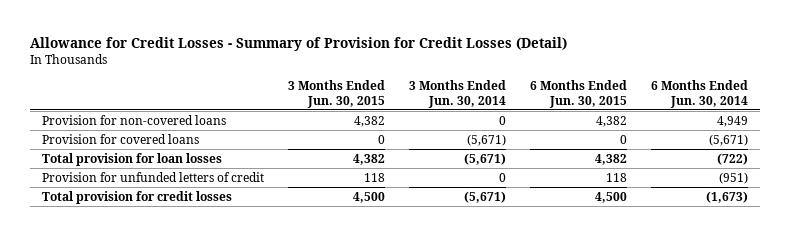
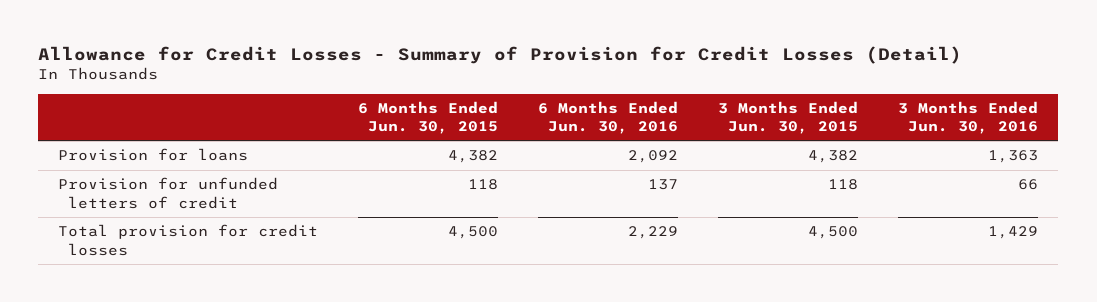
- | 3 Months Ended Jun. 30, 2015 | 3 Months Ended Jun. 30, 2014 | 6 Months Ended Jun. 30, 2015 | 6 Months Ended Jun. 30, 2014
+ | 6 Months Ended Jun. 30, 2015 | 6 Months Ended Jun. 30, 2016 | 3 Months Ended Jun. 30, 2015 | 3 Months Ended Jun. 30, 2016
- Provision for non-covered loans | 4,382 | 0 | 4,382 | 4,949
- Provision for covered loans | 0 | (5,671) | 0 | (5,671)
- Total provision for loan losses | 4,382 | (5,671) | 4,382 | (722)
+ Provision for loans | 4,382 | 2,092 | 4,382 | 1,363

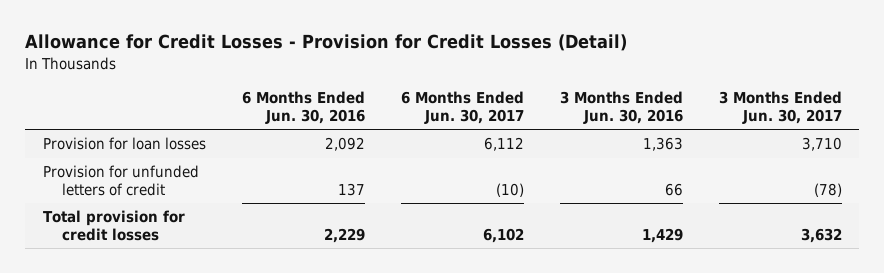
- Allowance for Credit Losses - Summary of Provision for Credit Losses (Detail)
+ Allowance for Credit Losses - Provision for Credit Losses (Detail)
- | 6 Months Ended Jun. 30, 2015 | 6 Months Ended Jun. 30, 2016 | 3 Months Ended Jun. 30, 2015 | 3 Months Ended Jun. 30, 2016
+ | 6 Months Ended Jun. 30, 2016 | 6 Months Ended Jun. 30, 2017 | 3 Months Ended Jun. 30, 2016 | 3 Months Ended Jun. 30, 2017
- Provision for loans | 4,382 | 2,092 | 4,382 | 1,363
+ Provision for loan losses | 2,092 | 6,112 | 1,363 | 3,710

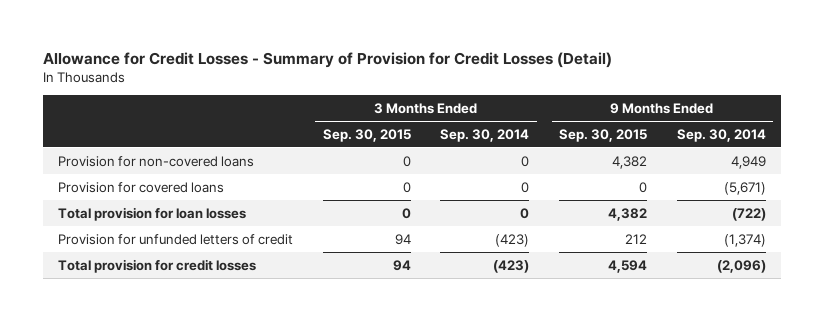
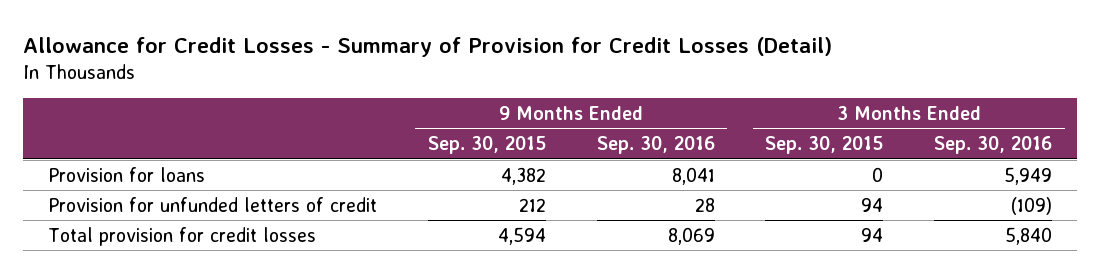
- | 3 Months Ended Sep. 30, 2015 | 3 Months Ended Sep. 30, 2014 | 9 Months Ended Sep. 30, 2015 | 9 Months Ended Sep. 30, 2014
+ | 9 Months Ended Sep. 30, 2015 | 9 Months Ended Sep. 30, 2016 | 3 Months Ended Sep. 30, 2015 | 3 Months Ended Sep. 30, 2016
- Provision for non-covered loans | 0 | 0 | 4,382 | 4,949
- Provision for covered loans | 0 | 0 | 0 | (5,671)
- Total provision for loan losses | 0 | 0 | 4,382 | (722)
+ Provision for loans | 4,382 | 8,041 | 0 | 5,949

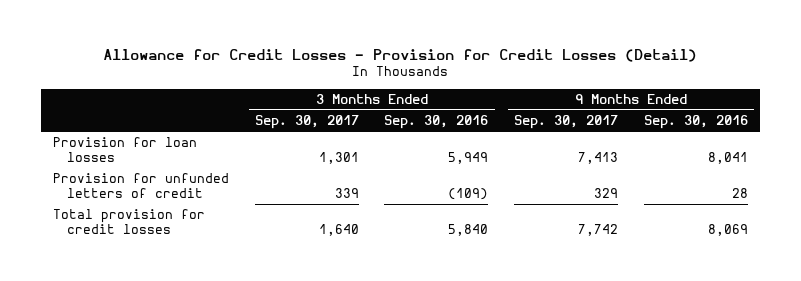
- Allowance for Credit Losses - Summary of Provision for Credit Losses (Detail)
+ Allowance for Credit Losses - Provision for Credit Losses (Detail)
- | 9 Months Ended Sep. 30, 2015 | 9 Months Ended Sep. 30, 2016 | 3 Months Ended Sep. 30, 2015 | 3 Months Ended Sep. 30, 2016
+ | 3 Months Ended Sep. 30, 2017 | 3 Months Ended Sep. 30, 2016 | 9 Months Ended Sep. 30, 2017 | 9 Months Ended Sep. 30, 2016
- Provision for loans | 4,382 | 8,041 | 0 | 5,949
+ Provision for loan losses | 1,301 | 5,949 | 7,413 | 8,041

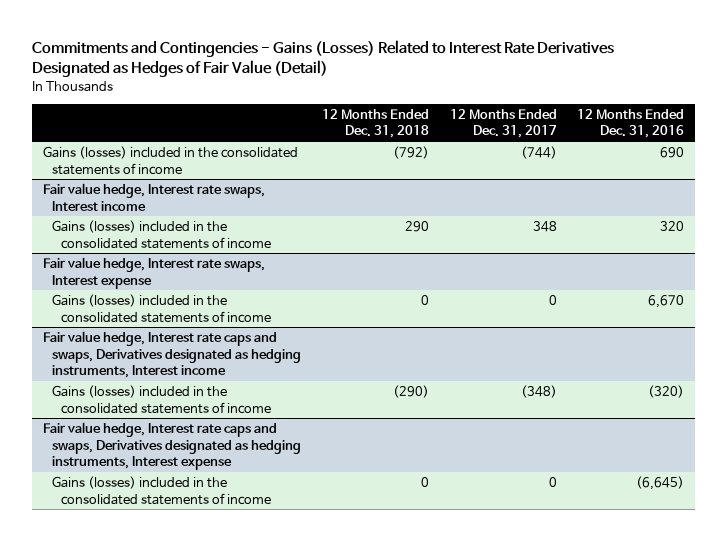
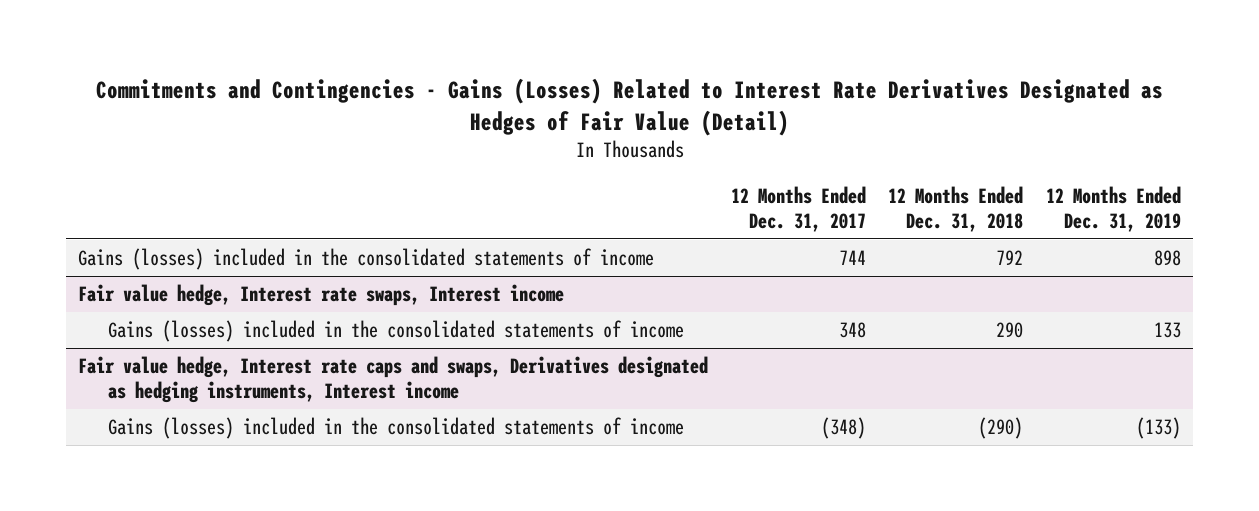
- | 12 Months Ended Dec. 31, 2018 | 12 Months Ended Dec. 31, 2017 | 12 Months Ended Dec. 31, 2016
+ | 12 Months Ended Dec. 31, 2017 | 12 Months Ended Dec. 31, 2018 | 12 Months Ended Dec. 31, 2019
- Gains (losses) included in the consolidated statements of income | (792) | (744) | 690
+ Gains (losses) included in the consolidated statements of income | 744 | 792 | 898
- Fair value hedge, Interest rate swaps, Interest expense
- Gains (losses) included in the consolidated statements of income | 0 | 0 | 6,670
- Fair value hedge, Interest rate caps and swaps, Derivatives designated as hedging instruments, Interest expense
- Gains (losses) included in the consolidated statements of income | 0 | 0 | (6,645)

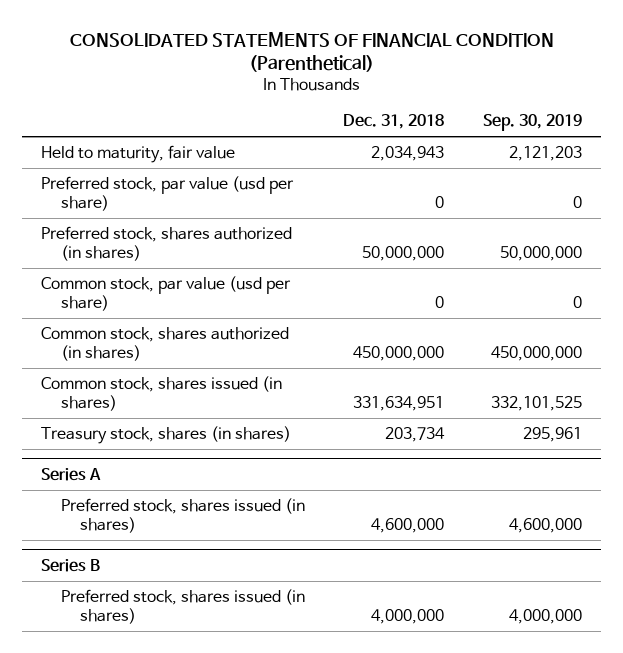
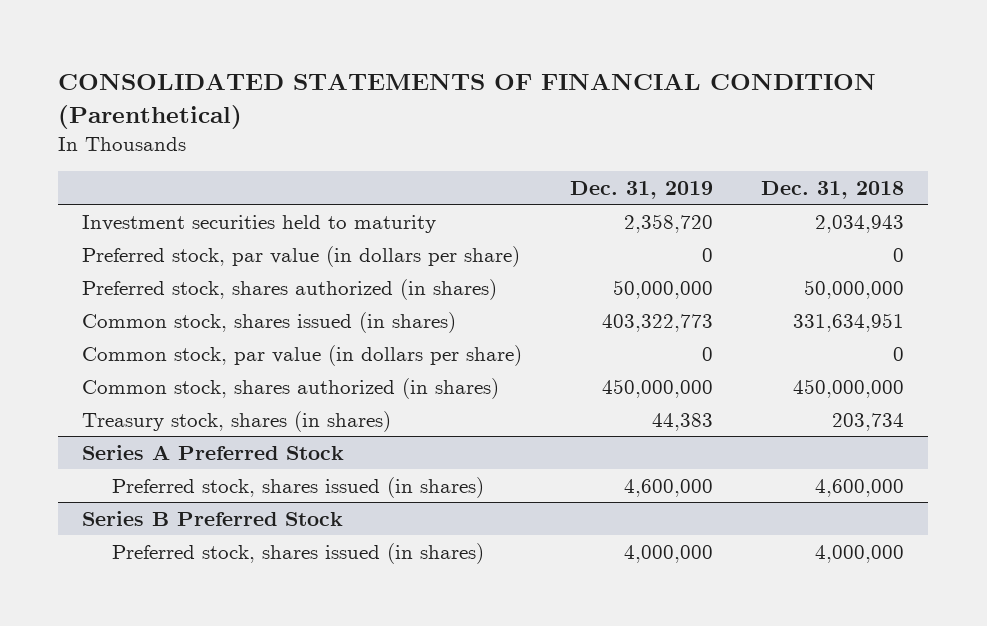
- | Dec. 31, 2018 | Sep. 30, 2019
+ | Dec. 31, 2019 | Dec. 31, 2018
- Held to maturity, fair value | 2,034,943 | 2,121,203
- Preferred stock, par value (usd per share) | 0 | 0
+ Investment securities held to maturity | 2,358,720 | 2,034,943
+ Preferred stock, par value (in dollars per share) | 0 | 0
- Common stock, par value (usd per share) | 0 | 0
+ Common stock, par value (in dollars per share) | 0 | 0
moved down: Common stock, shares authorized (in shares) | 450,000,000 | 450,000,000
- Series A
+ Series A Preferred Stock
- Series B
+ Series B Preferred Stock

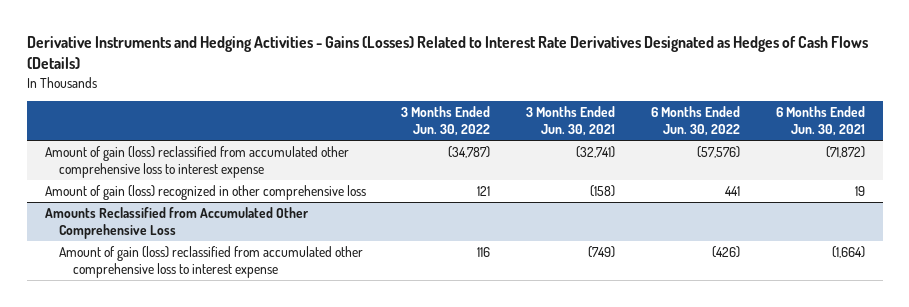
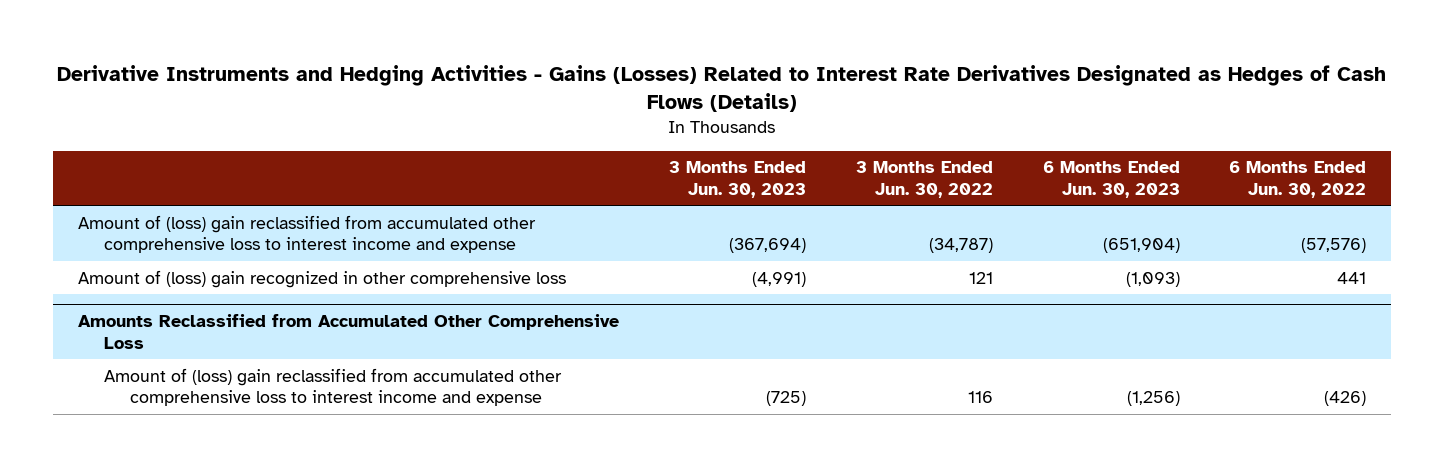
- | 3 Months Ended Jun. 30, 2022 | 3 Months Ended Jun. 30, 2021 | 6 Months Ended Jun. 30, 2022 | 6 Months Ended Jun. 30, 2021
+ | 3 Months Ended Jun. 30, 2023 | 3 Months Ended Jun. 30, 2022 | 6 Months Ended Jun. 30, 2023 | 6 Months Ended Jun. 30, 2022
- Amount of gain (loss) reclassified from accumulated other comprehensive loss to interest expense | (34,787) | (32,741) | (57,576) | (71,872)
- Amount of gain (loss) recognized in other comprehensive loss | 121 | (158) | 441 | 19
+ Amount of (loss) gain reclassified from accumulated other comprehensive loss to interest income and expense | (367,694) | (34,787) | (651,904) | (57,576)
+ Amount of (loss) gain recognized in other comprehensive loss | (4,991) | 121 | (1,093) | 441
@ Amounts Reclassified from Accumulated Other Comprehensive Loss
- Amount of gain (loss) reclassified from accumulated other comprehensive loss to interest expense | 116 | (749) | (426) | (1,664)
+ Amount of (loss) gain reclassified from accumulated other comprehensive loss to interest income and expense | (725) | 116 | (1,256) | (426)

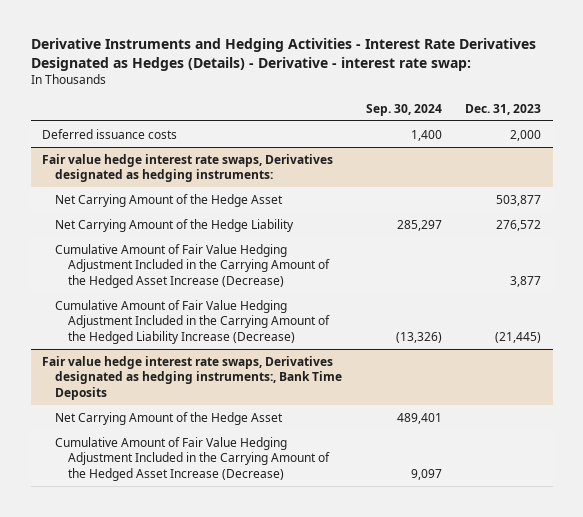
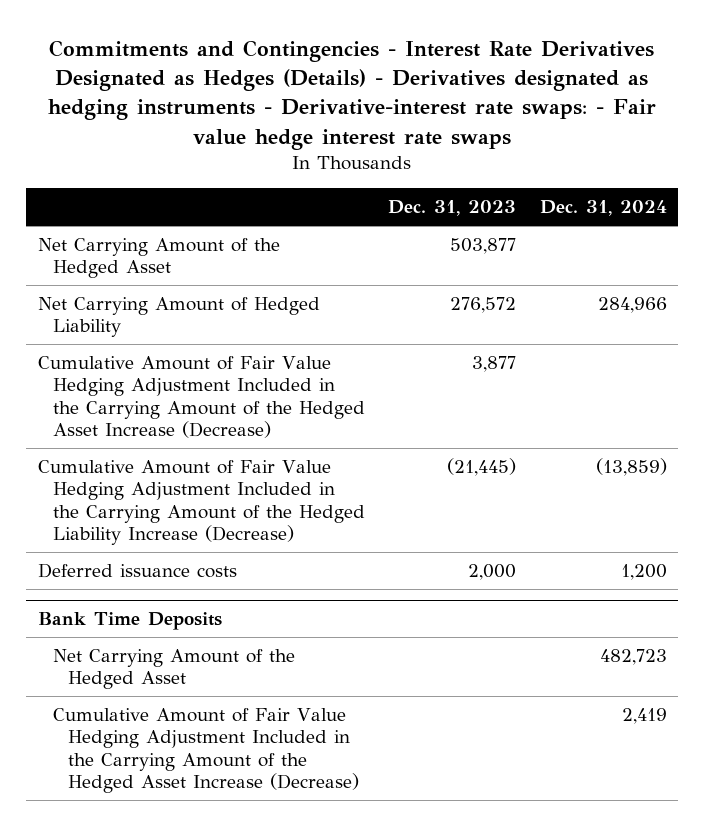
- Derivative Instruments and Hedging Activities - Interest Rate Derivatives Designated as Hedges (Details) - Derivative - interest rate swap:
+ Commitments and Contingencies - Interest Rate Derivatives Designated as Hedges (Details) - Derivatives designated as hedging instruments - Derivative-interest rate swaps: - Fair value hedge interest rate swaps
- | Sep. 30, 2024 | Dec. 31, 2023
+ | Dec. 31, 2023 | Dec. 31, 2024
- Fair value hedge interest rate swaps, Derivatives designated as hedging instruments:
- Net Carrying Amount of the Hedge Asset | | 503,877
- Net Carrying Amount of the Hedge Liability | 285,297 | 276,572
+ Net Carrying Amount of the Hedged Asset | 503,877 |
+ Net Carrying Amount of Hedged Liability | 276,572 | 284,966
- Fair value hedge interest rate swaps, Derivatives designated as hedging instruments:, Bank Time Deposits
- Net Carrying Amount of the Hedge Asset | 489,401 |
moved down: Deferred issuance costs | 2,000 | 1,200
+ Bank Time Deposits
+ Net Carrying Amount of the Hedged Asset | | 482,723

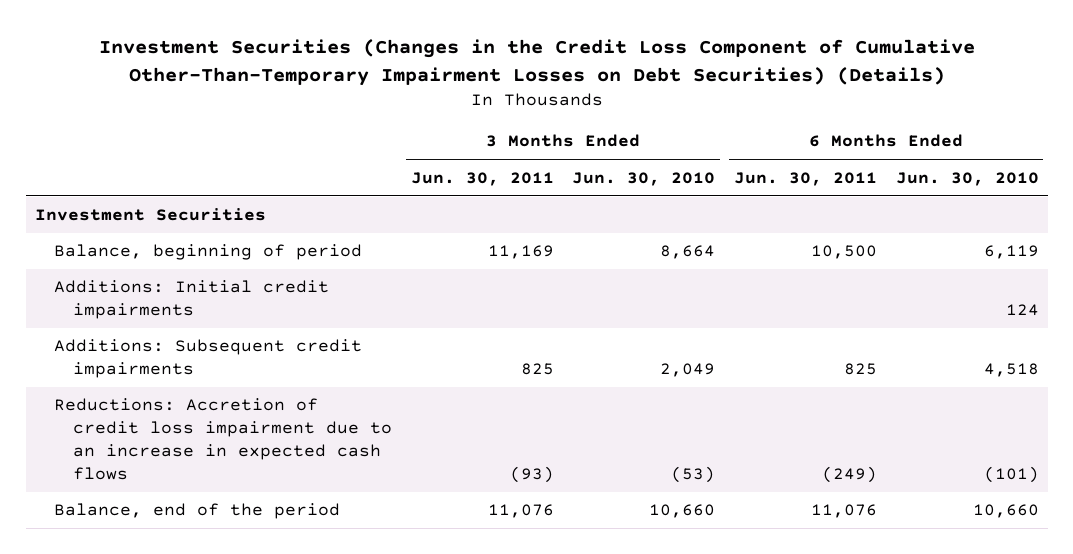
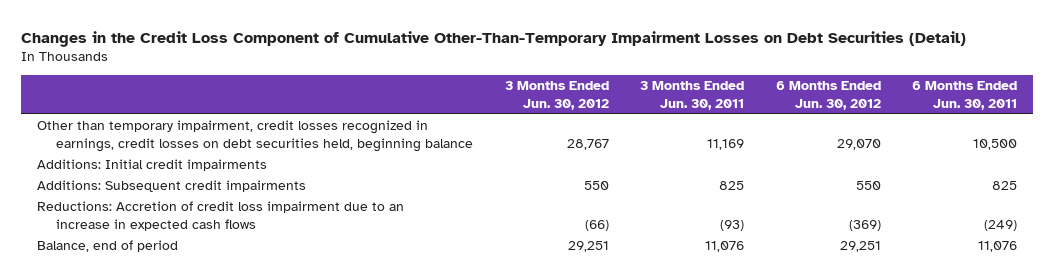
- Investment Securities (Changes in the Credit Loss Component of Cumulative Other-Than-Temporary Impairment Losses on Debt Securities) (Details)
+ Changes in the Credit Loss Component of Cumulative Other-Than-Temporary Impairment Losses on Debt Securities (Detail)
- | 3 Months Ended Jun. 30, 2011 | 3 Months Ended Jun. 30, 2010 | 6 Months Ended Jun. 30, 2011 | 6 Months Ended Jun. 30, 2010
+ | 3 Months Ended Jun. 30, 2012 | 3 Months Ended Jun. 30, 2011 | 6 Months Ended Jun. 30, 2012 | 6 Months Ended Jun. 30, 2011
- Investment Securities
- Balance, beginning of period | 11,169 | 8,664 | 10,500 | 6,119
+ Other than temporary impairment, credit losses recognized in earnings, credit losses on debt securities held, beginning balance | 28,767 | 11,169 | 29,070 | 10,500
- Balance, end of the period | 11,076 | 10,660 | 11,076 | 10,660
+ Balance, end of period | 29,251 | 11,076 | 29,251 | 11,076

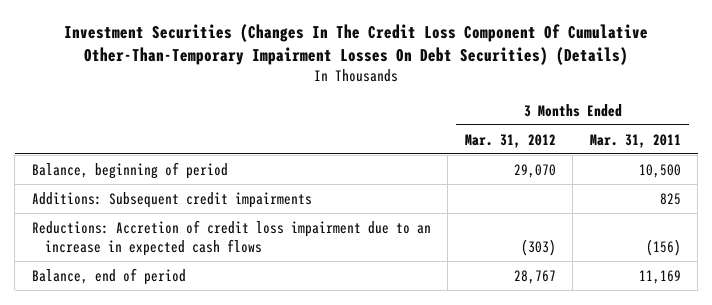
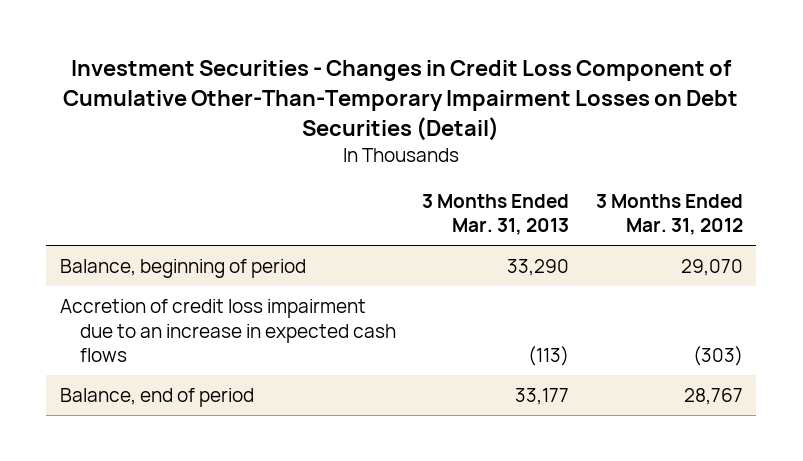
- Investment Securities (Changes In The Credit Loss Component Of Cumulative Other-Than-Temporary Impairment Losses On Debt Securities) (Details)
+ Investment Securities - Changes in Credit Loss Component of Cumulative Other-Than-Temporary Impairment Losses on Debt Securities (Detail)
- | 3 Months Ended Mar. 31, 2012 | 3 Months Ended Mar. 31, 2011
+ | 3 Months Ended Mar. 31, 2013 | 3 Months Ended Mar. 31, 2012
- Additions: Subsequent credit impairments | | 825
- Reductions: Accretion of credit loss impairment due to an increase in expected cash flows | (303) | (156)
+ Accretion of credit loss impairment due to an increase in expected cash flows | (113) | (303)

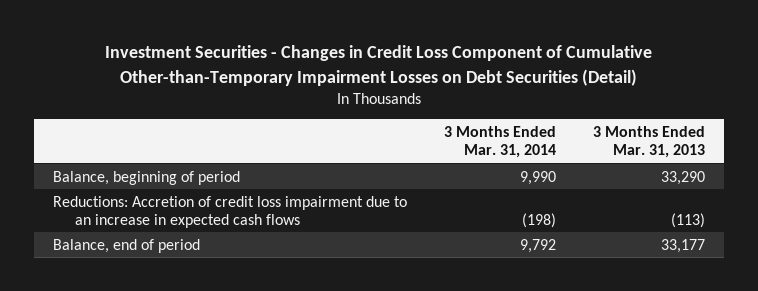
- Investment Securities - Changes in Credit Loss Component of Cumulative Other-Than-Temporary Impairment Losses on Debt Securities (Detail)
+ Investment Securities - Changes in Credit Loss Component of Cumulative Other-than-Temporary Impairment Losses on Debt Securities (Detail)
- | 3 Months Ended Mar. 31, 2013 | 3 Months Ended Mar. 31, 2012
+ | 3 Months Ended Mar. 31, 2014 | 3 Months Ended Mar. 31, 2013
- Accretion of credit loss impairment due to an increase in expected cash flows | (113) | (303)
+ Reductions: Accretion of credit loss impairment due to an increase in expected cash flows | (198) | (113)

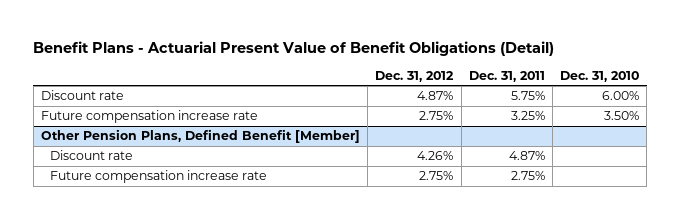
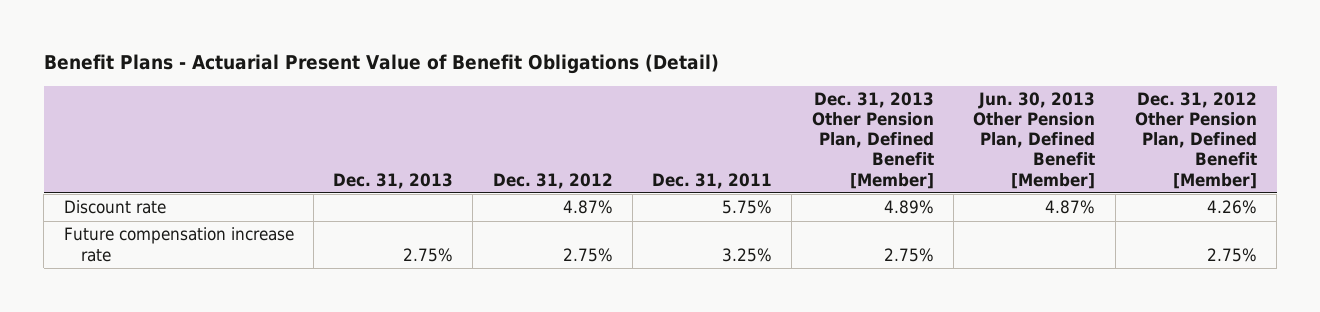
- | Dec. 31, 2012 | Dec. 31, 2011 | Dec. 31, 2010
+ | Dec. 31, 2013 | Dec. 31, 2012 | Dec. 31, 2011 | Dec. 31, 2013 Other Pension Plan, Defined Benefit [Member] | Jun. 30, 2013 Other Pension Plan, Defined Benefit [Member] | Dec. 31, 2012 Other Pension Plan, Defined Benefit [Member]
- Other Pension Plans, Defined Benefit [Member]
- Discount rate | 4.26% | 4.87% |
- Future compensation increase rate | 2.75% | 2.75% |

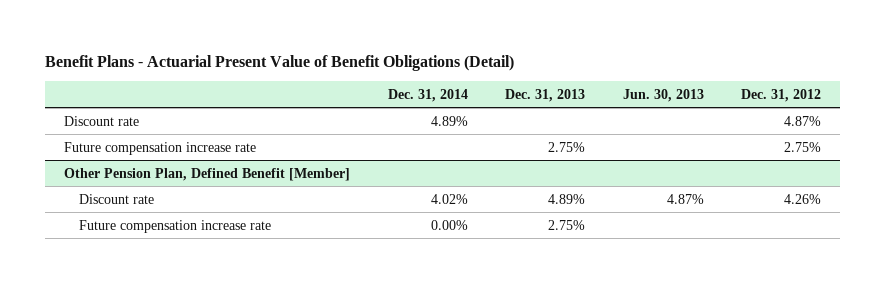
- | Dec. 31, 2013 | Dec. 31, 2012 | Dec. 31, 2011 | Dec. 31, 2013 Other Pension Plan, Defined Benefit [Member] | Jun. 30, 2013 Other Pension Plan, Defined Benefit [Member] | Dec. 31, 2012 Other Pension Plan, Defined Benefit [Member]
+ | Dec. 31, 2014 | Dec. 31, 2013 | Jun. 30, 2013 | Dec. 31, 2012
+ Other Pension Plan, Defined Benefit [Member]
+ Discount rate | 4.02% | 4.89% | 4.87% | 4.26%
+ Future compensation increase rate | 0.00% | 2.75% | |

